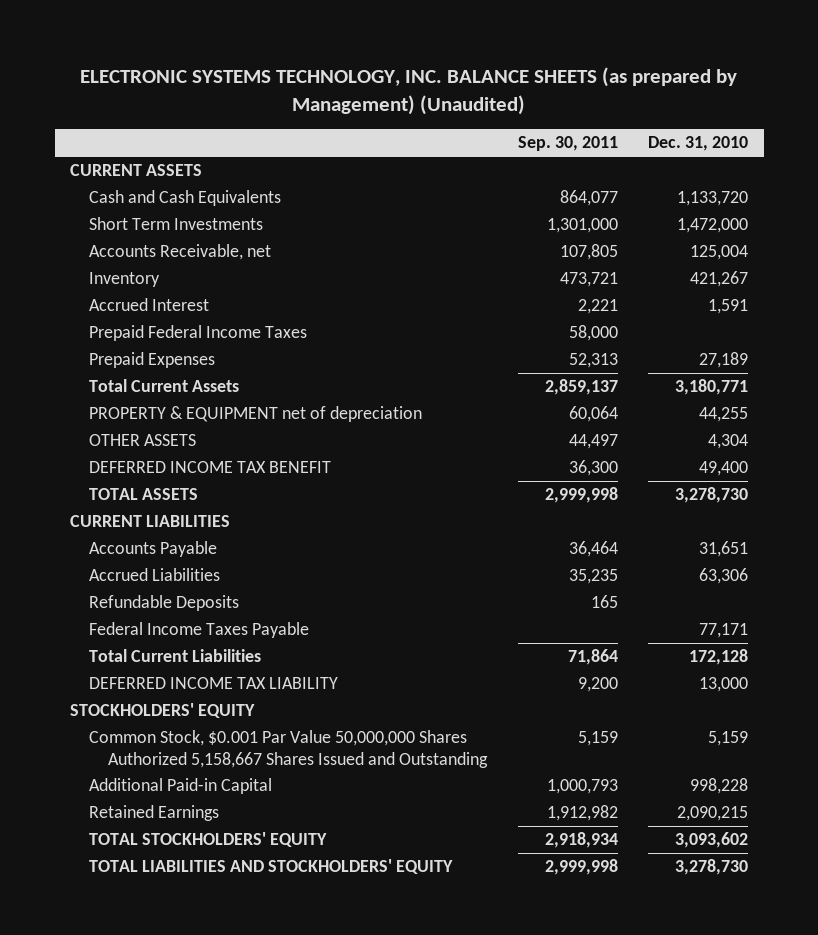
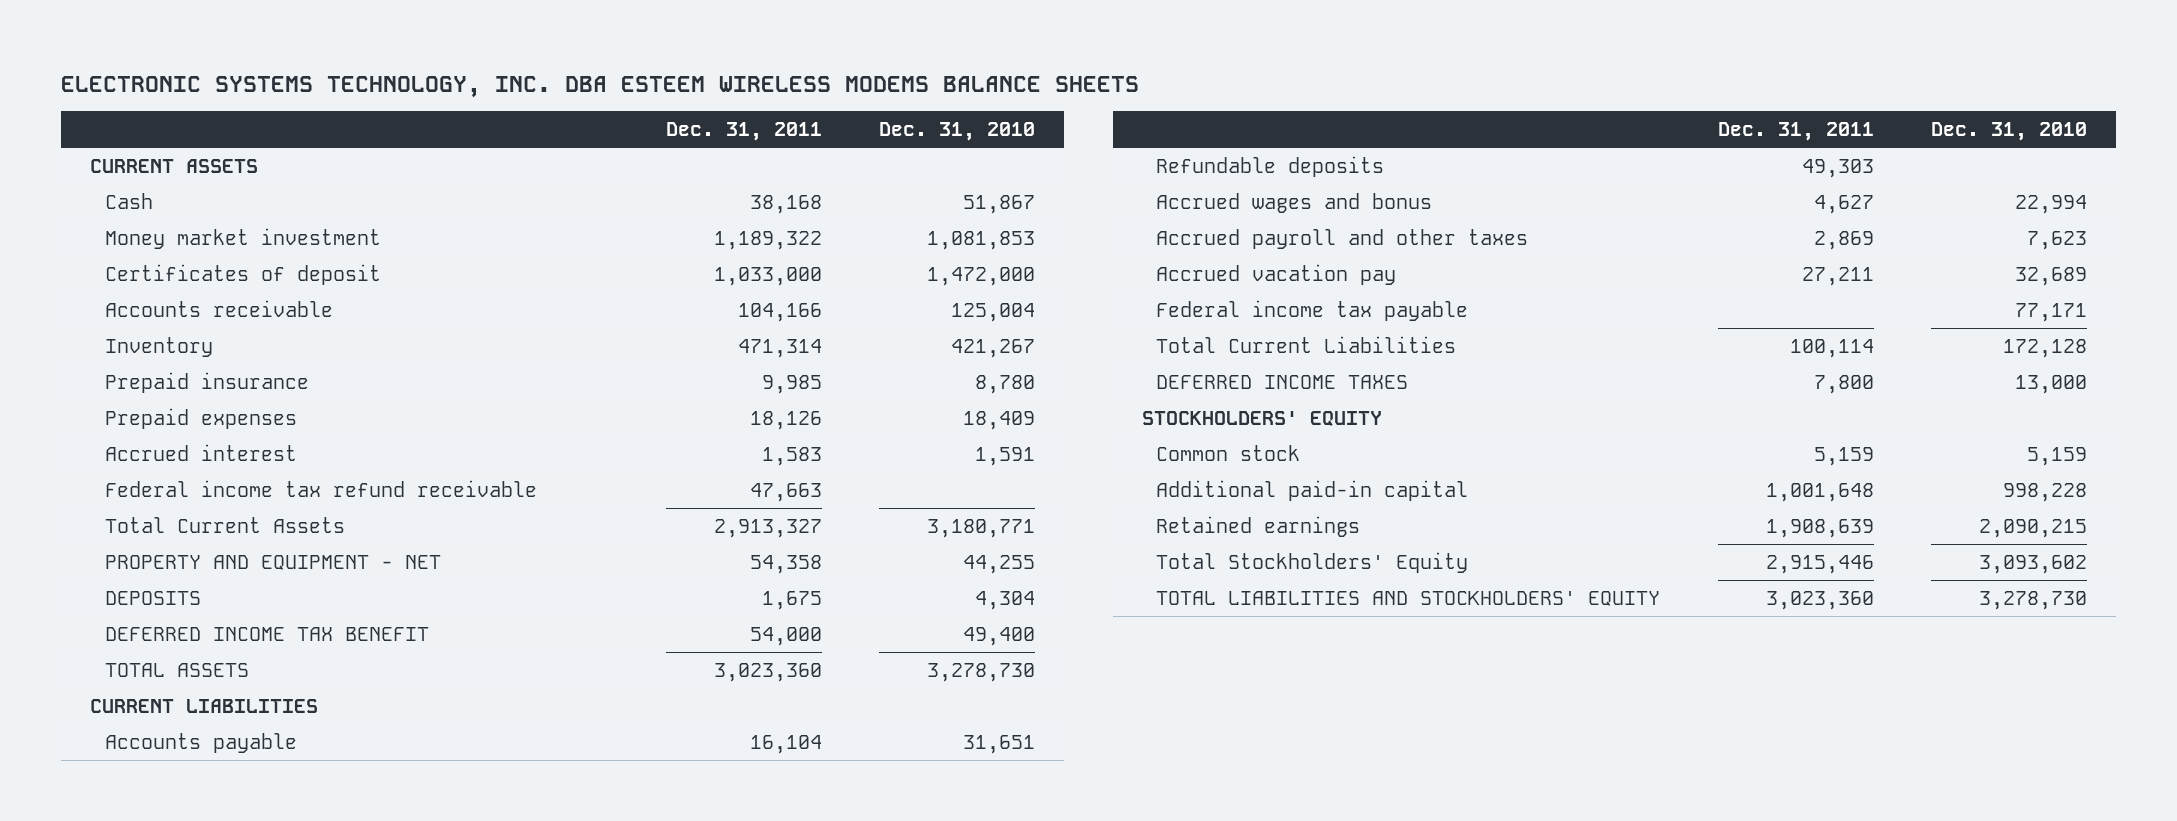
- ELECTRONIC SYSTEMS TECHNOLOGY, INC. BALANCE SHEETS (as prepared by Management) (Unaudited)
+ ELECTRONIC SYSTEMS TECHNOLOGY, INC. DBA ESTEEM WIRELESS MODEMS BALANCE SHEETS
- | Sep. 30, 2011 | Dec. 31, 2010
+ | Dec. 31, 2011 | Dec. 31, 2010
- Cash and Cash Equivalents | 864,077 | 1,133,720
- Short Term Investments | 1,301,000 | 1,472,000
- Accounts Receivable, net | 107,805 | 125,004
+ Cash | 38,168 | 51,867
+ Money market investment | 1,189,322 | 1,081,853
+ Certificates of deposit | 1,033,000 | 1,472,000
+ Accounts receivable | 104,166 | 125,004
- Accrued Interest | 2,221 | 1,591
- Prepaid Federal Income Taxes | 58,000 |
- Prepaid Expenses | 52,313 | 27,189
+ Prepaid insurance | 9,985 | 8,780
+ Prepaid expenses | 18,126 | 18,409
+ Accrued interest | 1,583 | 1,591
+ Federal income tax refund receivable | 47,663 |
- PROPERTY & EQUIPMENT net of depreciation | 60,064 | 44,255
- OTHER ASSETS | 44,497 | 4,304
+ PROPERTY AND EQUIPMENT - NET | 54,358 | 44,255
+ DEPOSITS | 1,675 | 4,304
- Accounts Payable | 36,464 | 31,651
- Accrued Liabilities | 35,235 | 63,306
- Refundable Deposits | 165 |
- Federal Income Taxes Payable | | 77,171
+ Accounts payable | 16,104 | 31,651
+ Refundable deposits | 49,303 |
+ Accrued wages and bonus | 4,627 | 22,994
+ Accrued payroll and other taxes | 2,869 | 7,623
+ Accrued vacation pay | 27,211 | 32,689
+ Federal income tax payable | | 77,171
- DEFERRED INCOME TAX LIABILITY | 9,200 | 13,000
+ DEFERRED INCOME TAXES | 7,800 | 13,000
- Common Stock, $0.001 Par Value 50,000,000 Shares Authorized 5,158,667 Shares Issued and Outstanding | 5,159 | 5,159
- Additional Paid-in Capital | 1,000,793 | 998,228
- Retained Earnings | 1,912,982 | 2,090,215
- TOTAL STOCKHOLDERS' EQUITY | 2,918,934 | 3,093,602
+ Common stock | 5,159 | 5,159
+ Additional paid-in capital | 1,001,648 | 998,228
+ Retained earnings | 1,908,639 | 2,090,215
+ Total Stockholders' Equity | 2,915,446 | 3,093,602

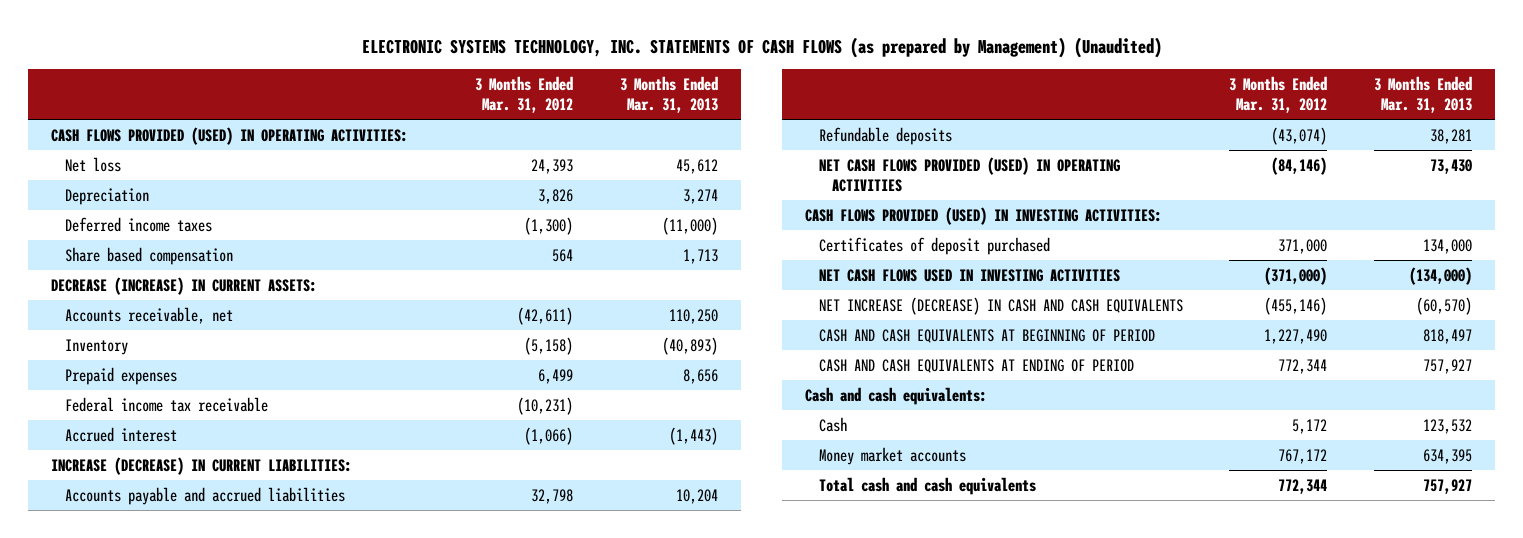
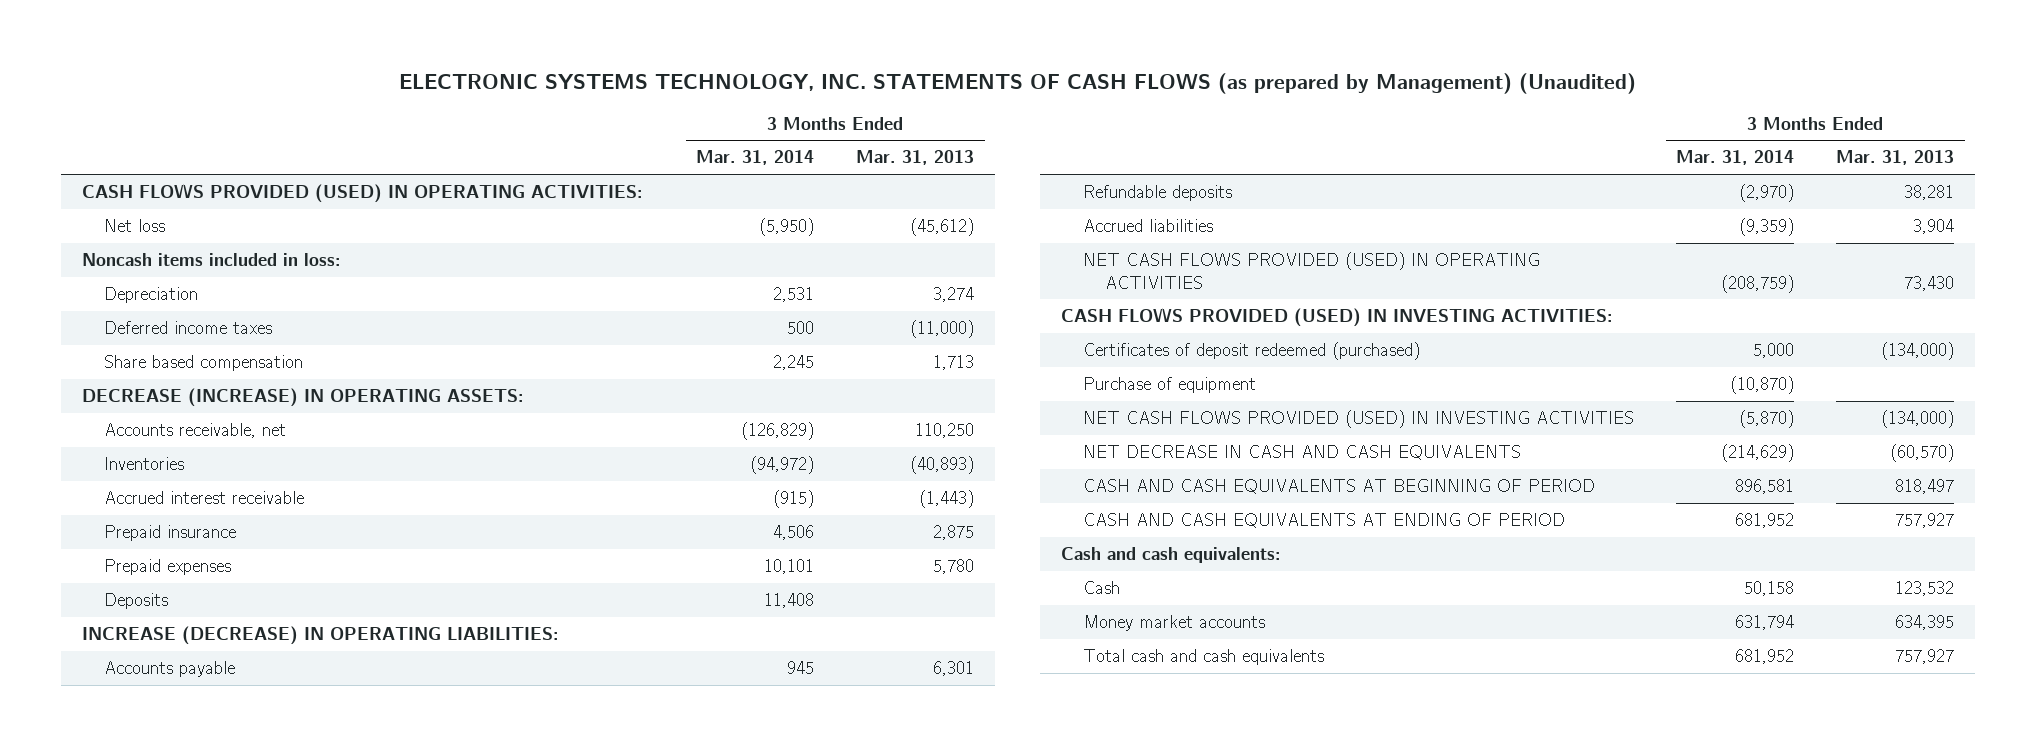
- | 3 Months Ended Mar. 31, 2012 | 3 Months Ended Mar. 31, 2013
+ | 3 Months Ended Mar. 31, 2014 | 3 Months Ended Mar. 31, 2013
- Net loss | 24,393 | 45,612
+ Net loss | (5,950) | (45,612)
+ Noncash items included in loss:
- DECREASE (INCREASE) IN CURRENT ASSETS:
+ DECREASE (INCREASE) IN OPERATING ASSETS:
- Inventory | (5,158) | (40,893)
- Prepaid expenses | 6,499 | 8,656
- Federal income tax receivable | (10,231) |
- Accrued interest | (1,066) | (1,443)
- INCREASE (DECREASE) IN CURRENT LIABILITIES:
- Accounts payable and accrued liabilities | 32,798 | 10,204
+ Inventories | (94,972) | (40,893)
+ Accrued interest receivable | (915) | (1,443)
+ Prepaid insurance | 4,506 | 2,875
+ Prepaid expenses | 10,101 | 5,780
+ Deposits | 11,408 |
+ INCREASE (DECREASE) IN OPERATING LIABILITIES:
+ Accounts payable | 945 | 6,301
+ Accrued liabilities | (9,359) | 3,904
- Certificates of deposit purchased | 371,000 | 134,000
- NET CASH FLOWS USED IN INVESTING ACTIVITIES | (371,000) | (134,000)
- NET INCREASE (DECREASE) IN CASH AND CASH EQUIVALENTS | (455,146) | (60,570)
+ Certificates of deposit redeemed (purchased) | 5,000 | (134,000)
+ Purchase of equipment | (10,870) |
+ NET CASH FLOWS PROVIDED (USED) IN INVESTING ACTIVITIES | (5,870) | (134,000)
+ NET DECREASE IN CASH AND CASH EQUIVALENTS | (214,629) | (60,570)

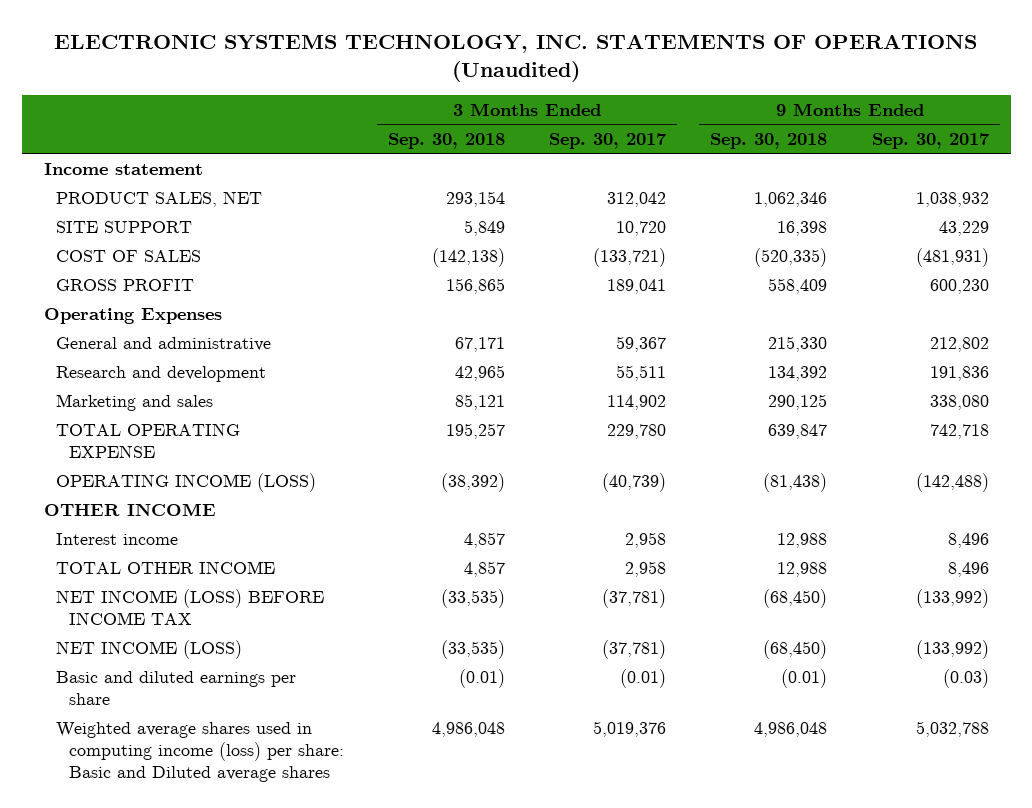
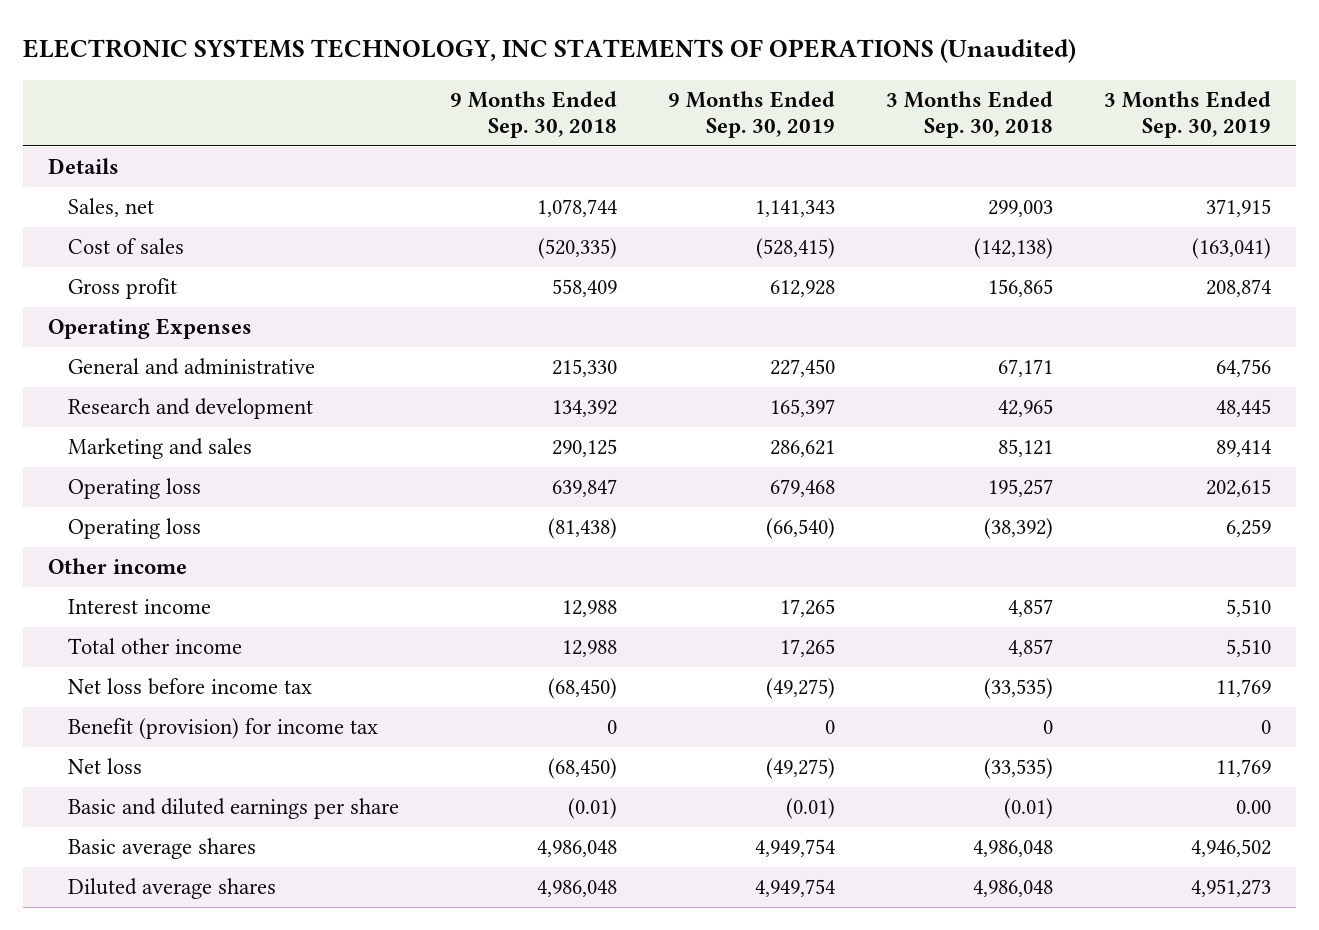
- ELECTRONIC SYSTEMS TECHNOLOGY, INC. STATEMENTS OF OPERATIONS (Unaudited)
+ ELECTRONIC SYSTEMS TECHNOLOGY, INC STATEMENTS OF OPERATIONS (Unaudited)
- | 3 Months Ended Sep. 30, 2018 | 3 Months Ended Sep. 30, 2017 | 9 Months Ended Sep. 30, 2018 | 9 Months Ended Sep. 30, 2017
+ | 9 Months Ended Sep. 30, 2018 | 9 Months Ended Sep. 30, 2019 | 3 Months Ended Sep. 30, 2018 | 3 Months Ended Sep. 30, 2019
- Income statement
- PRODUCT SALES, NET | 293,154 | 312,042 | 1,062,346 | 1,038,932
- SITE SUPPORT | 5,849 | 10,720 | 16,398 | 43,229
- COST OF SALES | (142,138) | (133,721) | (520,335) | (481,931)
- GROSS PROFIT | 156,865 | 189,041 | 558,409 | 600,230
+ Details
+ Sales, net | 1,078,744 | 1,141,343 | 299,003 | 371,915
+ Cost of sales | (520,335) | (528,415) | (142,138) | (163,041)
+ Gross profit | 558,409 | 612,928 | 156,865 | 208,874
- TOTAL OPERATING EXPENSE | 195,257 | 229,780 | 639,847 | 742,718
- OPERATING INCOME (LOSS) | (38,392) | (40,739) | (81,438) | (142,488)
- OTHER INCOME
+ Operating loss | 639,847 | 679,468 | 195,257 | 202,615
+ Operating loss | (81,438) | (66,540) | (38,392) | 6,259
+ Other income
- TOTAL OTHER INCOME | 4,857 | 2,958 | 12,988 | 8,496
- NET INCOME (LOSS) BEFORE INCOME TAX | (33,535) | (37,781) | (68,450) | (133,992)
- NET INCOME (LOSS) | (33,535) | (37,781) | (68,450) | (133,992)
+ Total other income | 12,988 | 17,265 | 4,857 | 5,510
+ Net loss before income tax | (68,450) | (49,275) | (33,535) | 11,769
+ Benefit (provision) for income tax | 0 | 0 | 0 | 0
+ Net loss | (68,450) | (49,275) | (33,535) | 11,769
- Weighted average shares used in computing income (loss) per share: Basic and Diluted average shares | 4,986,048 | 5,019,376 | 4,986,048 | 5,032,788
+ Basic average shares | 4,986,048 | 4,949,754 | 4,986,048 | 4,946,502
+ Diluted average shares | 4,986,048 | 4,949,754 | 4,986,048 | 4,951,273

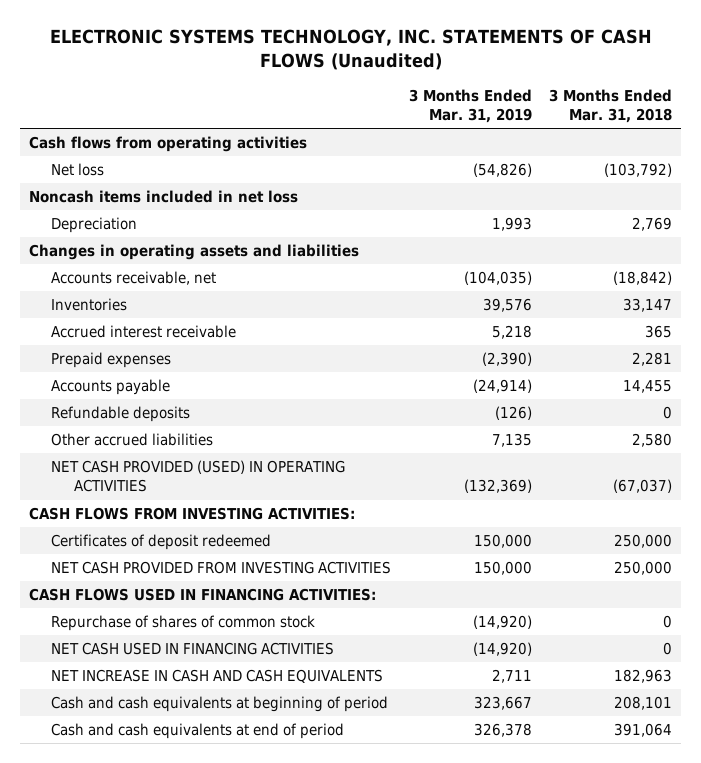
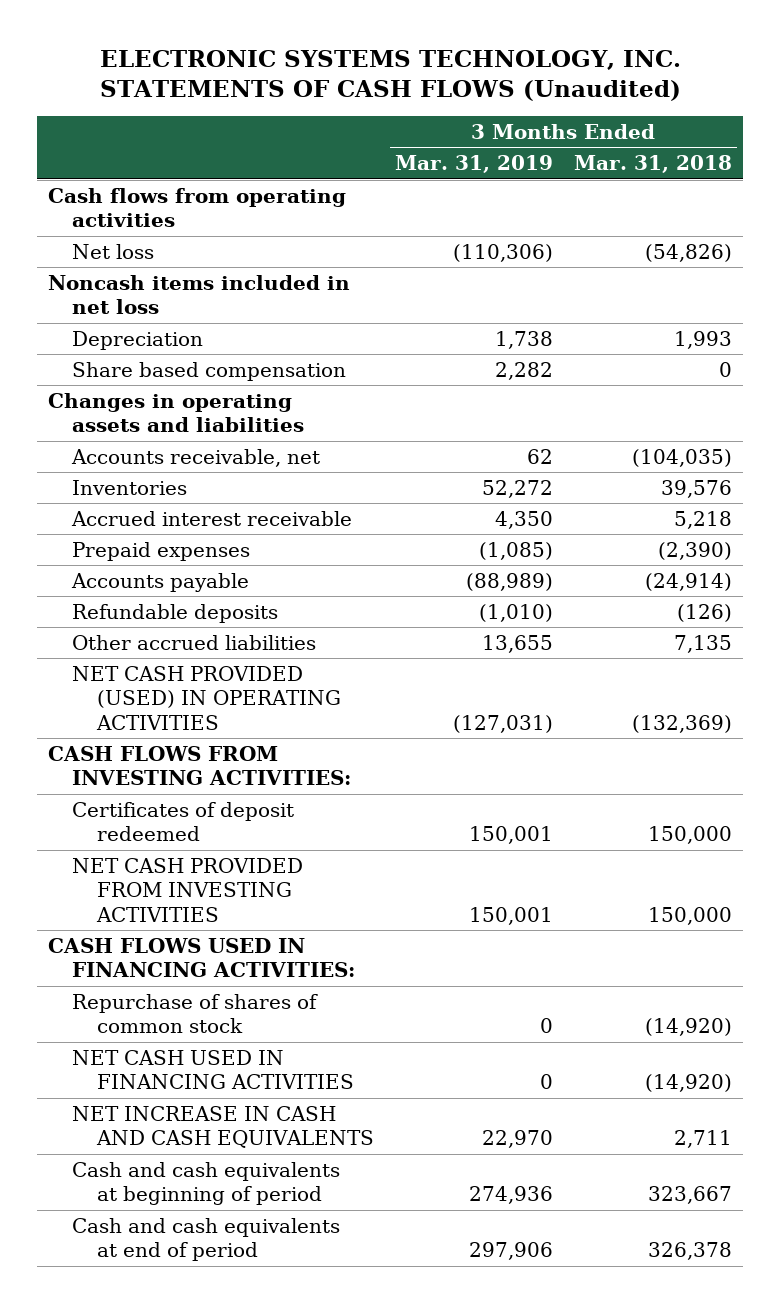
- Net loss | (54,826) | (103,792)
+ Net loss | (110,306) | (54,826)
- Depreciation | 1,993 | 2,769
+ Depreciation | 1,738 | 1,993
+ Share based compensation | 2,282 | 0
- Accounts receivable, net | (104,035) | (18,842)
- Inventories | 39,576 | 33,147
- Accrued interest receivable | 5,218 | 365
- Prepaid expenses | (2,390) | 2,281
- Accounts payable | (24,914) | 14,455
- Refundable deposits | (126) | 0
- Other accrued liabilities | 7,135 | 2,580
- NET CASH PROVIDED (USED) IN OPERATING ACTIVITIES | (132,369) | (67,037)
+ Accounts receivable, net | 62 | (104,035)
+ Inventories | 52,272 | 39,576
+ Accrued interest receivable | 4,350 | 5,218
+ Prepaid expenses | (1,085) | (2,390)
+ Accounts payable | (88,989) | (24,914)
+ Refundable deposits | (1,010) | (126)
+ Other accrued liabilities | 13,655 | 7,135
+ NET CASH PROVIDED (USED) IN OPERATING ACTIVITIES | (127,031) | (132,369)
- Certificates of deposit redeemed | 150,000 | 250,000
- NET CASH PROVIDED FROM INVESTING ACTIVITIES | 150,000 | 250,000
+ Certificates of deposit redeemed | 150,001 | 150,000
+ NET CASH PROVIDED FROM INVESTING ACTIVITIES | 150,001 | 150,000
- Repurchase of shares of common stock | (14,920) | 0
- NET CASH USED IN FINANCING ACTIVITIES | (14,920) | 0
- NET INCREASE IN CASH AND CASH EQUIVALENTS | 2,711 | 182,963
- Cash and cash equivalents at beginning of period | 323,667 | 208,101
- Cash and cash equivalents at end of period | 326,378 | 391,064
+ Repurchase of shares of common stock | 0 | (14,920)
+ NET CASH USED IN FINANCING ACTIVITIES | 0 | (14,920)
+ NET INCREASE IN CASH AND CASH EQUIVALENTS | 22,970 | 2,711
+ Cash and cash equivalents at beginning of period | 274,936 | 323,667
+ Cash and cash equivalents at end of period | 297,906 | 326,378

